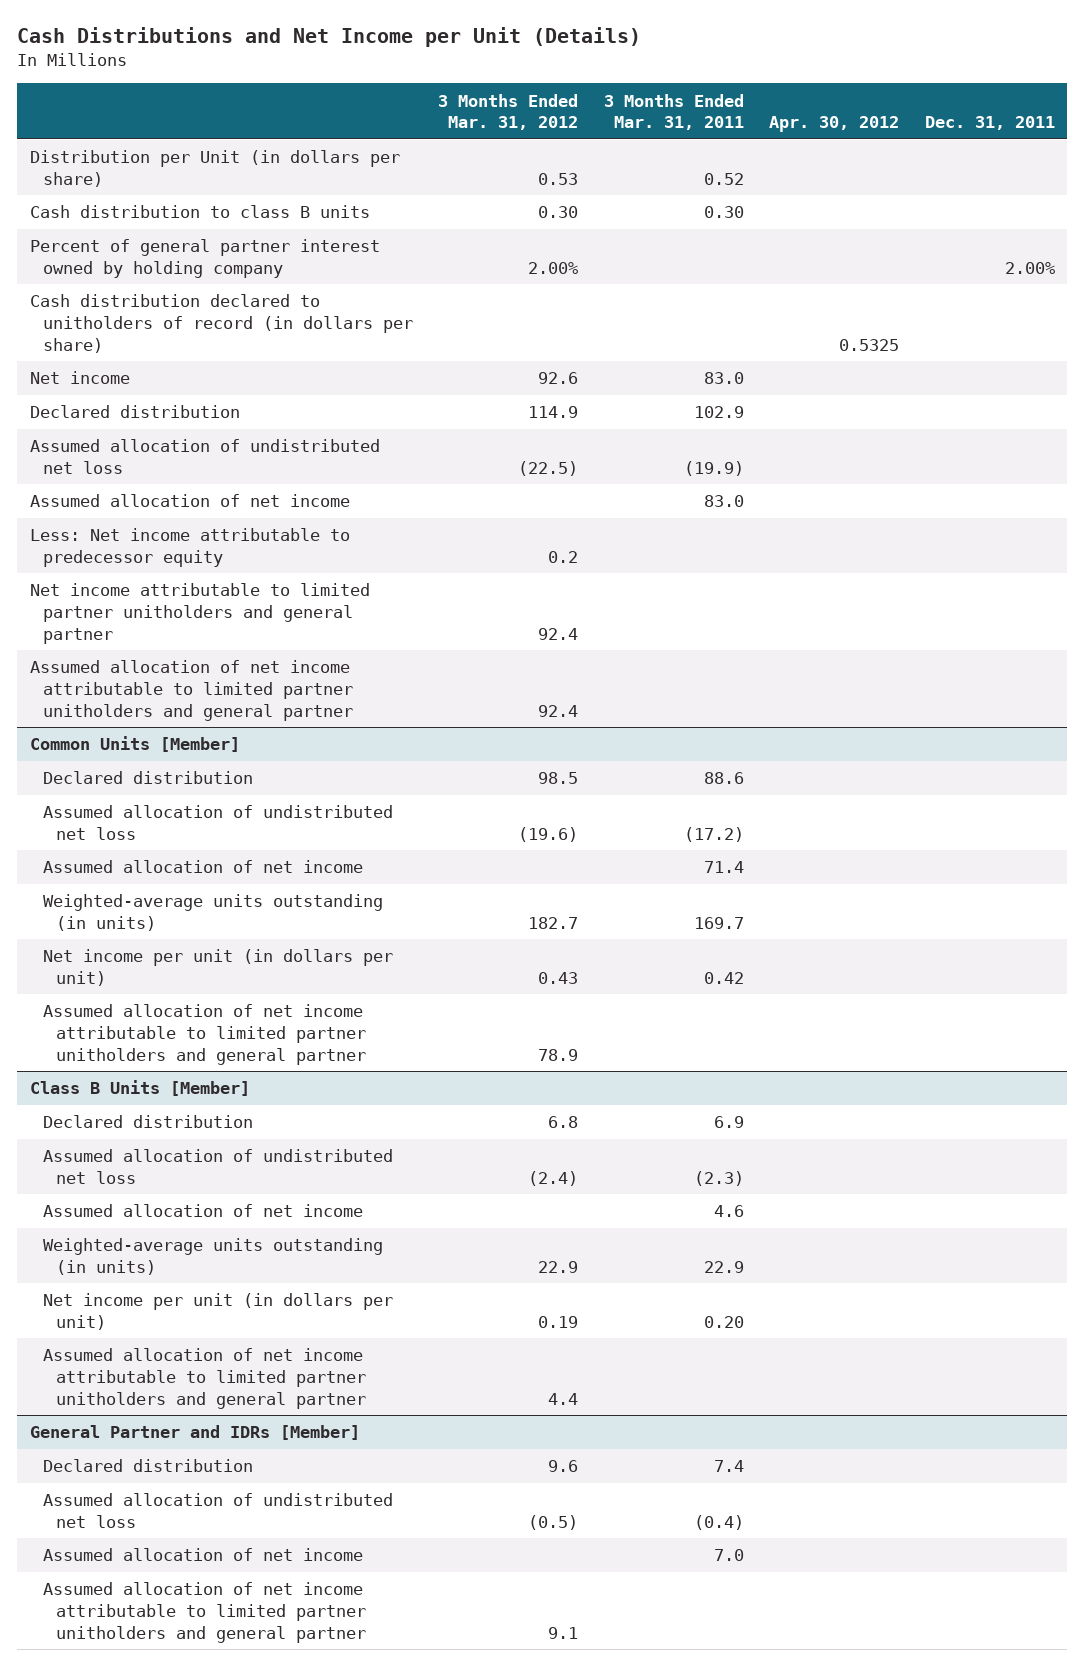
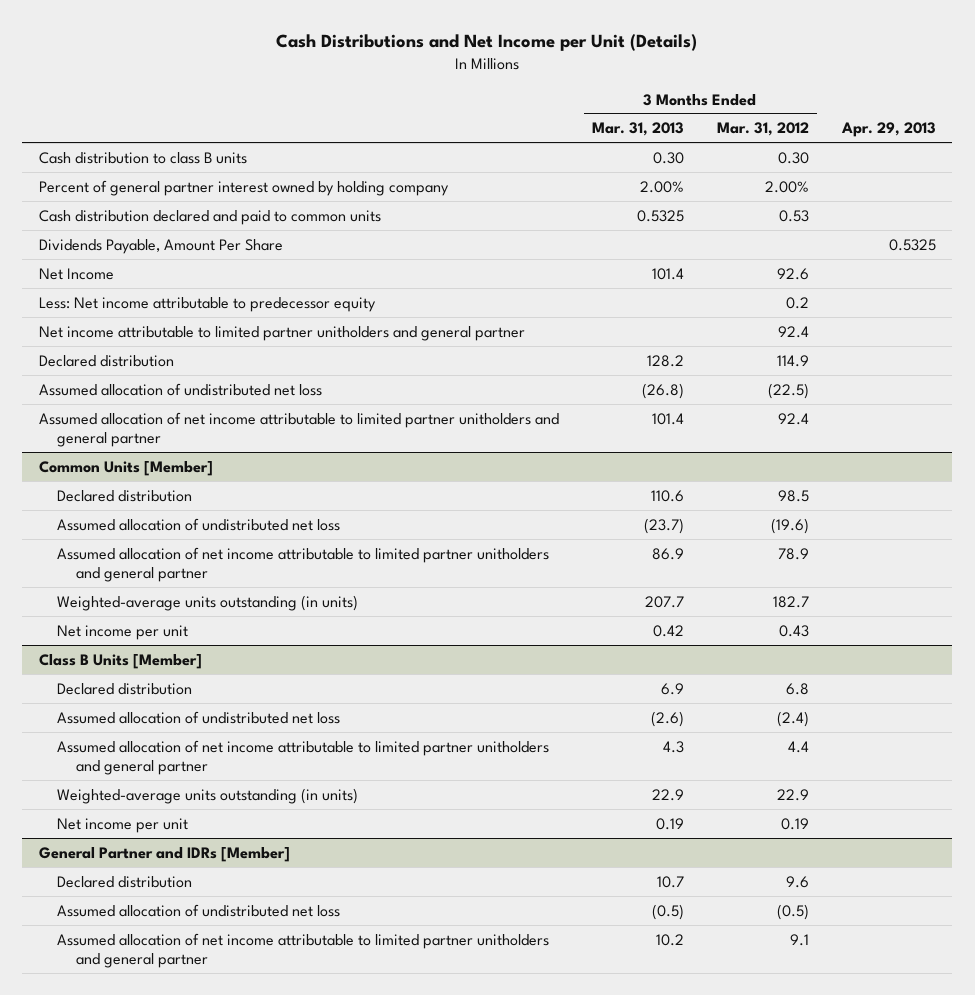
- | 3 Months Ended Mar. 31, 2012 | 3 Months Ended Mar. 31, 2011 | Apr. 30, 2012 | Dec. 31, 2011
+ | 3 Months Ended Mar. 31, 2013 | 3 Months Ended Mar. 31, 2012 | Apr. 29, 2013
- Distribution per Unit (in dollars per share) | 0.53 | 0.52 | |
- Cash distribution declared to unitholders of record (in dollars per share) | | | 0.5325 |
- Net income | 92.6 | 83.0 | |
- Assumed allocation of net income | | 83.0 | |
+ Cash distribution declared and paid to common units | 0.5325 | 0.53 |
+ Dividends Payable, Amount Per Share | | | 0.5325
+ Net Income | 101.4 | 92.6 |
moved down: Declared distribution | 128.2 | 114.9 |
moved down: Assumed allocation of undistributed net loss | (26.8) | (22.5) |
@ Common Units [Member]
- Assumed allocation of net income | | 71.4 | |
- Net income per unit (in dollars per unit) | 0.43 | 0.42 | |
moved down: Weighted-average units outstanding (in units) | 207.7 | 182.7 |
+ Net income per unit | 0.42 | 0.43 |
@ Class B Units [Member]
- Assumed allocation of net income | | 4.6 | |
- Net income per unit (in dollars per unit) | 0.19 | 0.20 | |
moved down: Weighted-average units outstanding (in units) | 22.9 | 22.9 |
+ Net income per unit | 0.19 | 0.19 |
@ General Partner and IDRs [Member]
- Assumed allocation of net income | | 7.0 | |

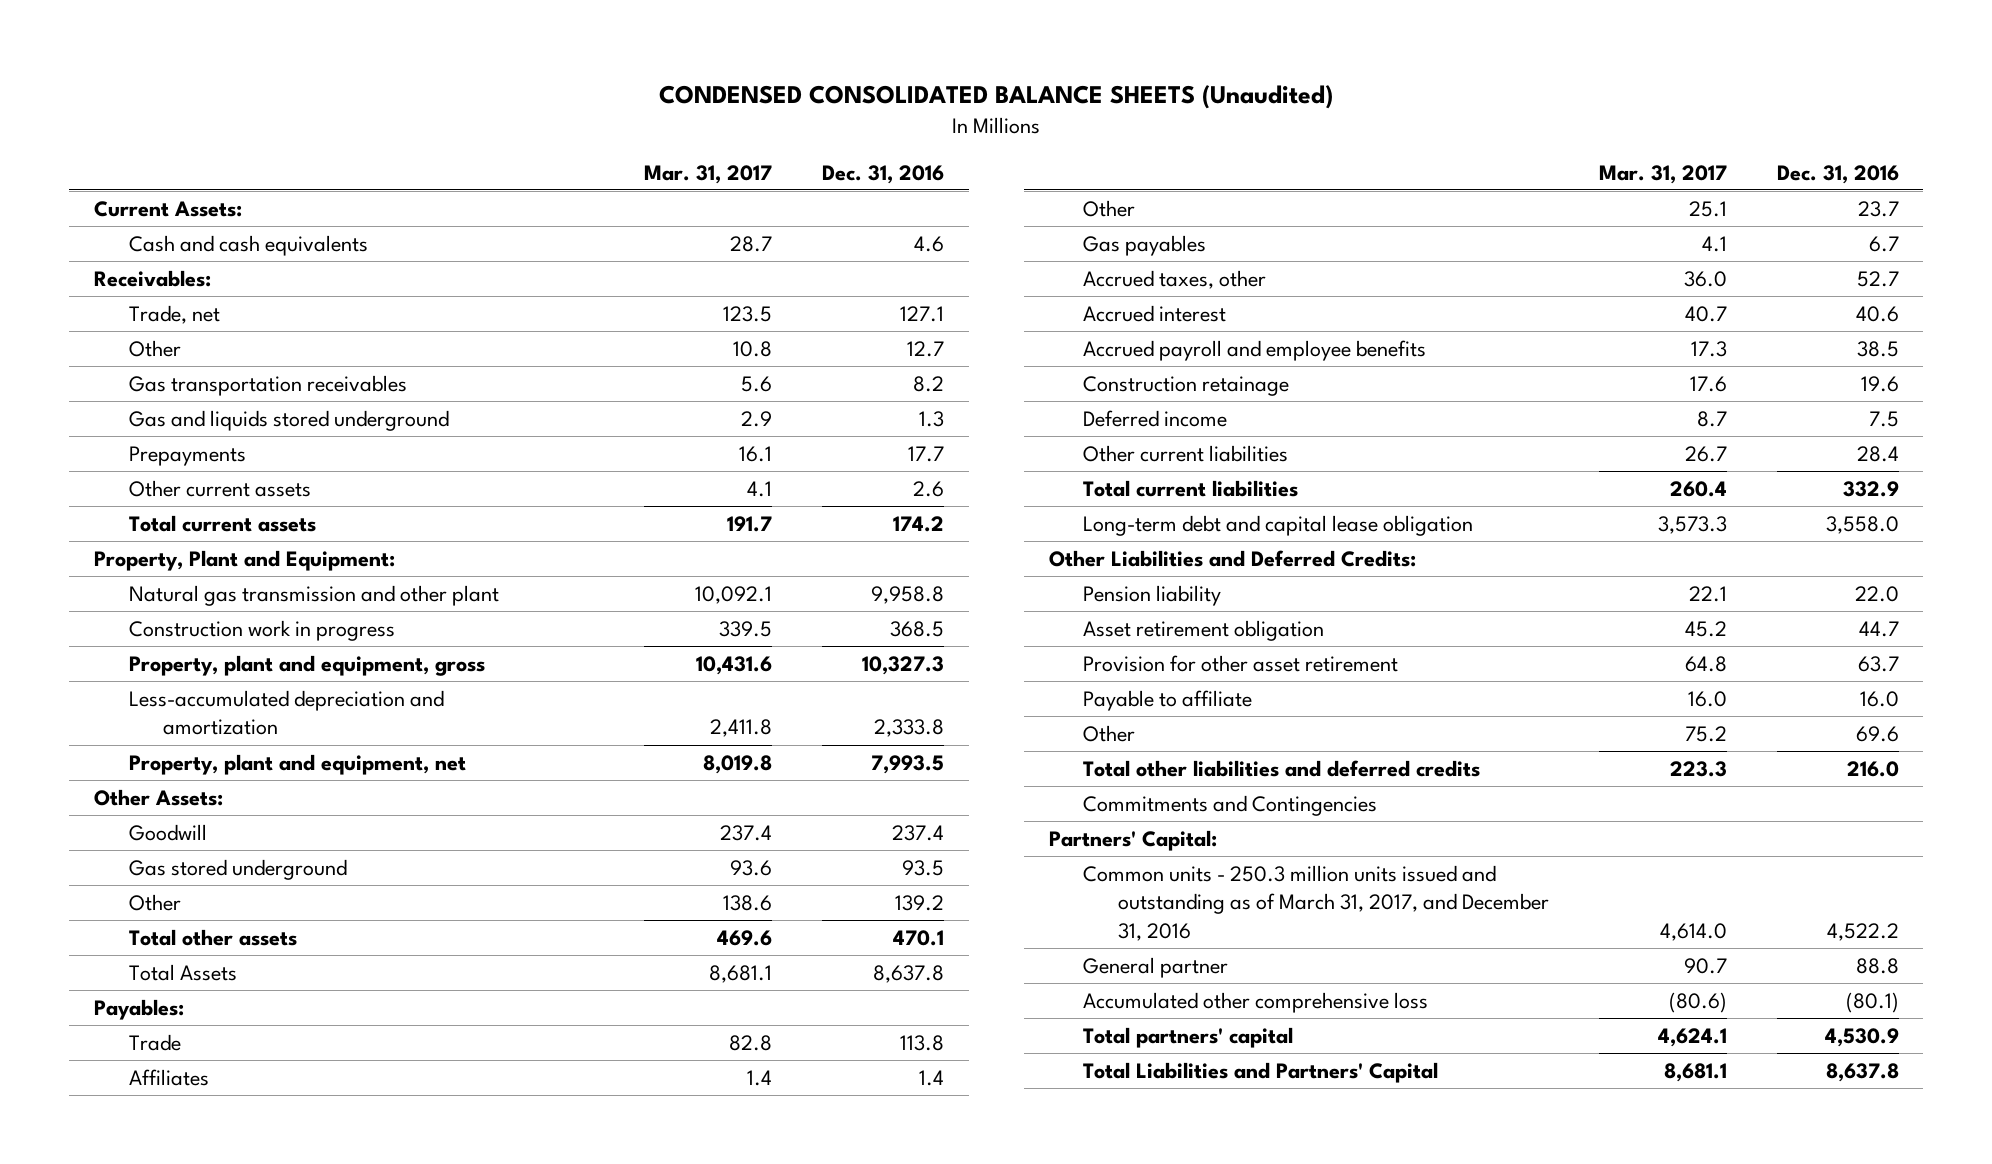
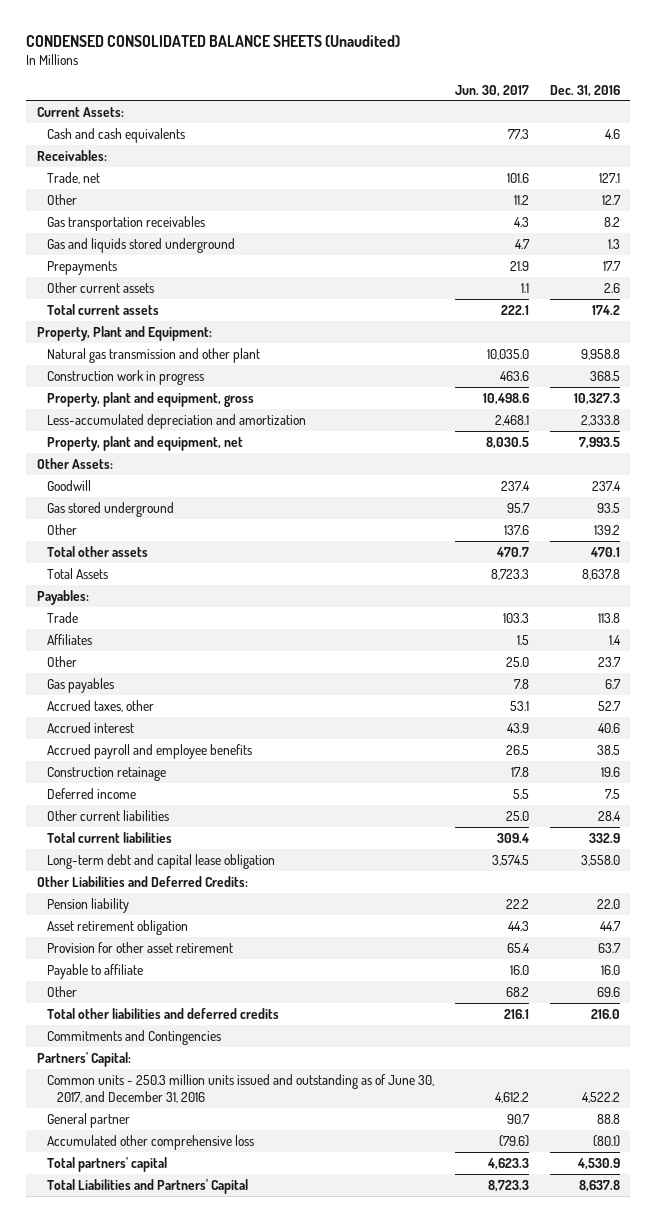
- | Mar. 31, 2017 | Dec. 31, 2016
+ | Jun. 30, 2017 | Dec. 31, 2016
- Common units - 250.3 million units issued and outstanding as of March 31, 2017, and December 31, 2016 | 4,614.0 | 4,522.2
+ Common units - 250.3 million units issued and outstanding as of June 30, 2017, and December 31, 2016 | 4,612.2 | 4,522.2

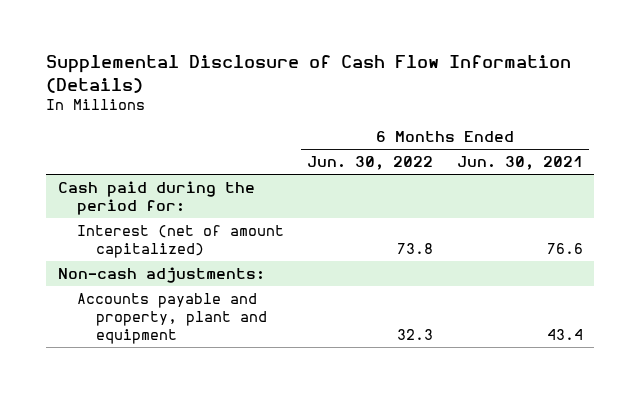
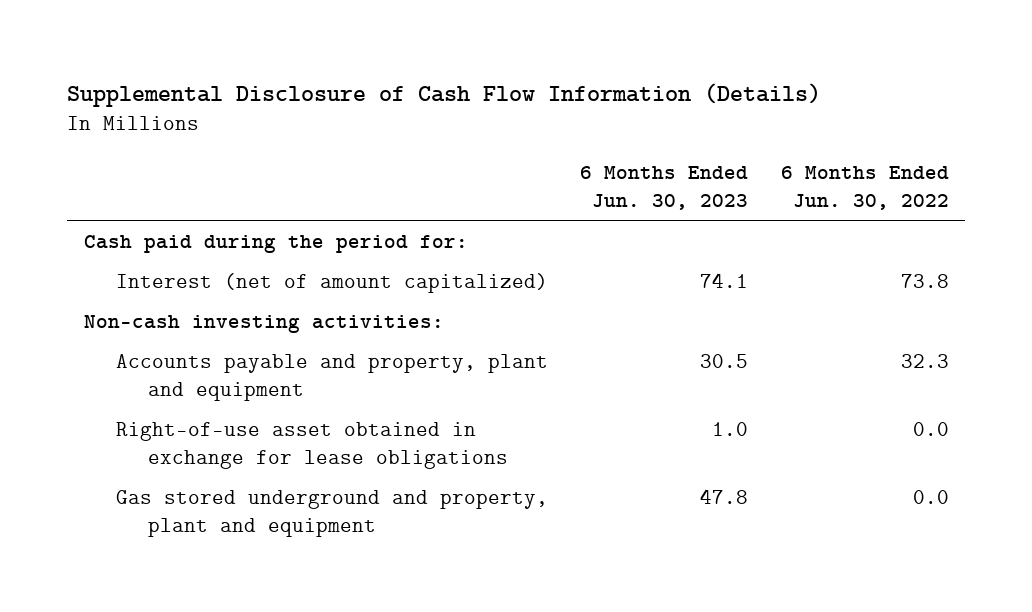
- | 6 Months Ended Jun. 30, 2022 | 6 Months Ended Jun. 30, 2021
+ | 6 Months Ended Jun. 30, 2023 | 6 Months Ended Jun. 30, 2022
- Non-cash adjustments:
+ Non-cash investing activities:
+ Right-of-use asset obtained in exchange for lease obligations | 1.0 | 0.0
+ Gas stored underground and property, plant and equipment | 47.8 | 0.0

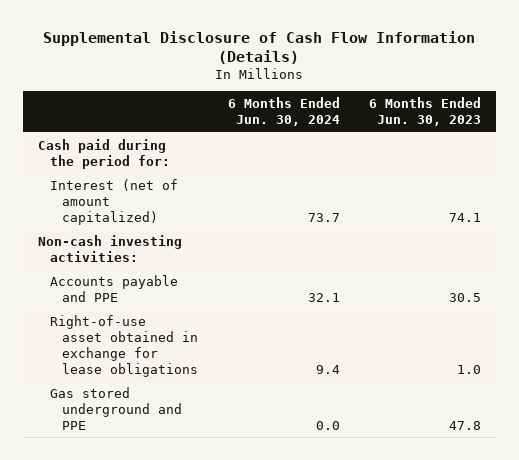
- | 6 Months Ended Jun. 30, 2023 | 6 Months Ended Jun. 30, 2022
+ | 6 Months Ended Jun. 30, 2024 | 6 Months Ended Jun. 30, 2023
- Accounts payable and property, plant and equipment | 30.5 | 32.3
+ Accounts payable and PPE | 32.1 | 30.5
- Gas stored underground and property, plant and equipment | 47.8 | 0.0
+ Gas stored underground and PPE | 0.0 | 47.8

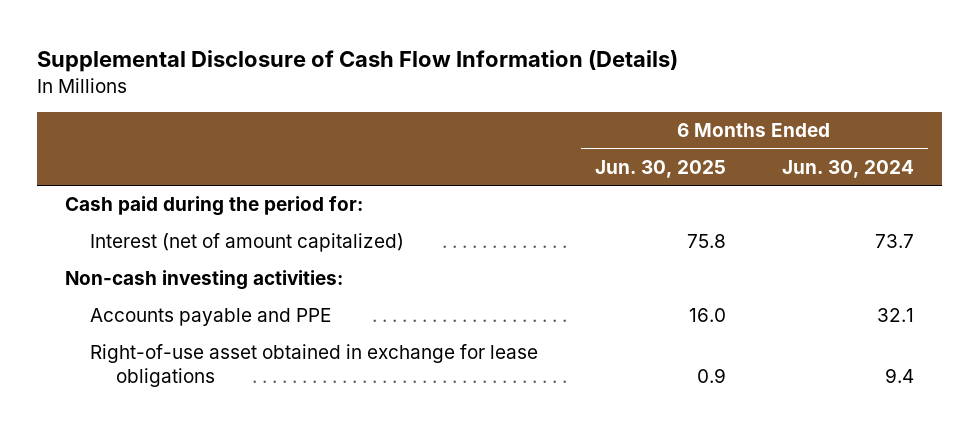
- | 6 Months Ended Jun. 30, 2024 | 6 Months Ended Jun. 30, 2023
+ | 6 Months Ended Jun. 30, 2025 | 6 Months Ended Jun. 30, 2024
- Gas stored underground and PPE | 0.0 | 47.8

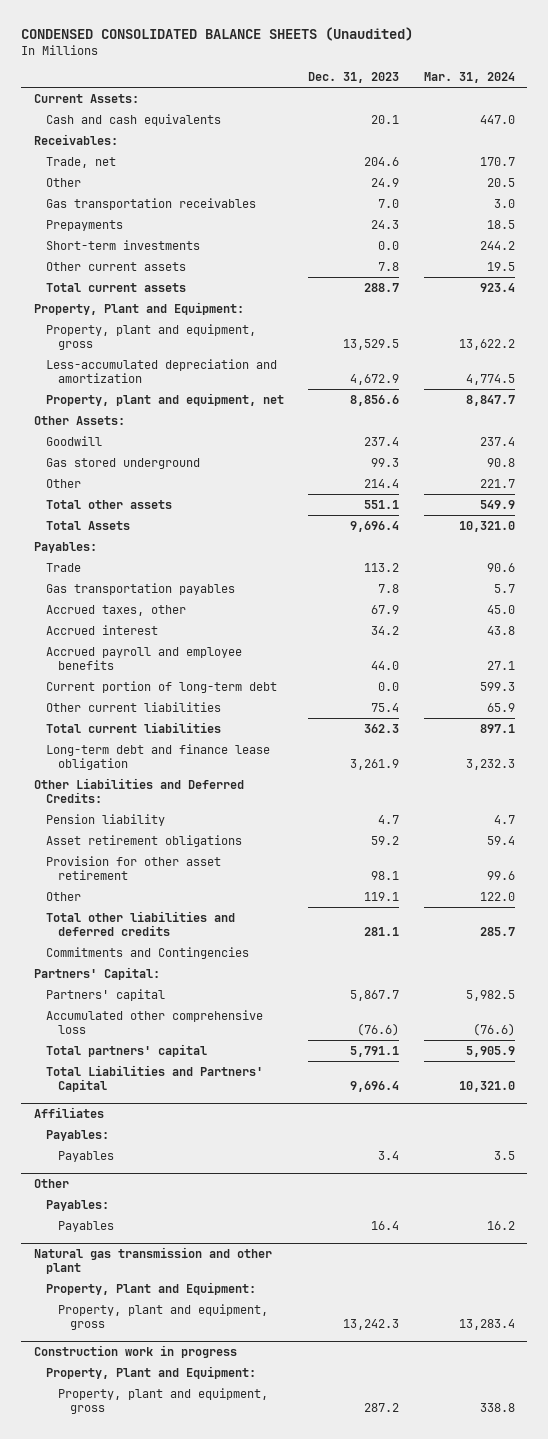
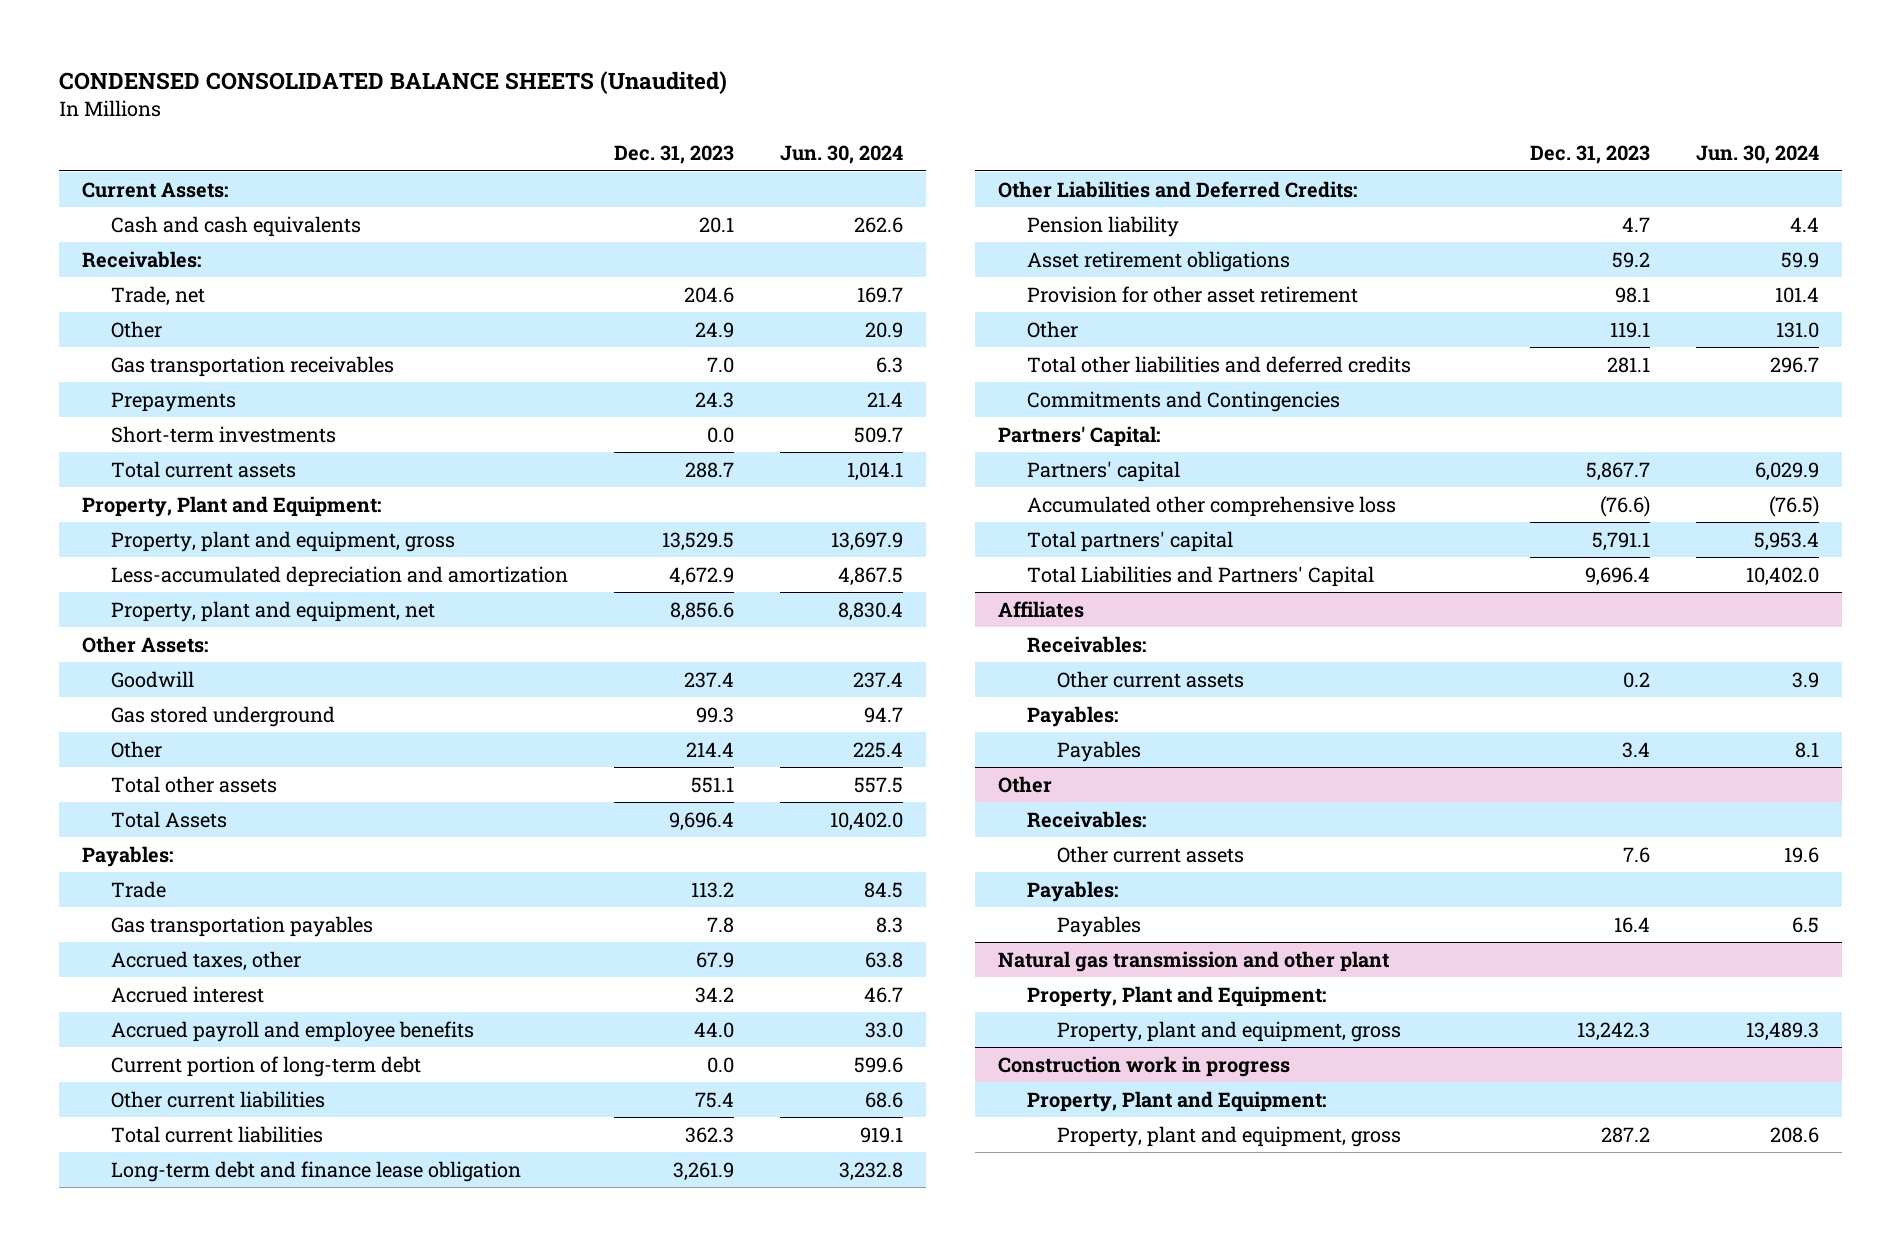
- | Dec. 31, 2023 | Mar. 31, 2024
+ | Dec. 31, 2023 | Jun. 30, 2024
- Other current assets | 7.8 | 19.5
@ Affiliates
+ Receivables:
+ Other current assets | 0.2 | 3.9
@ Other
+ Receivables:
+ Other current assets | 7.6 | 19.6

